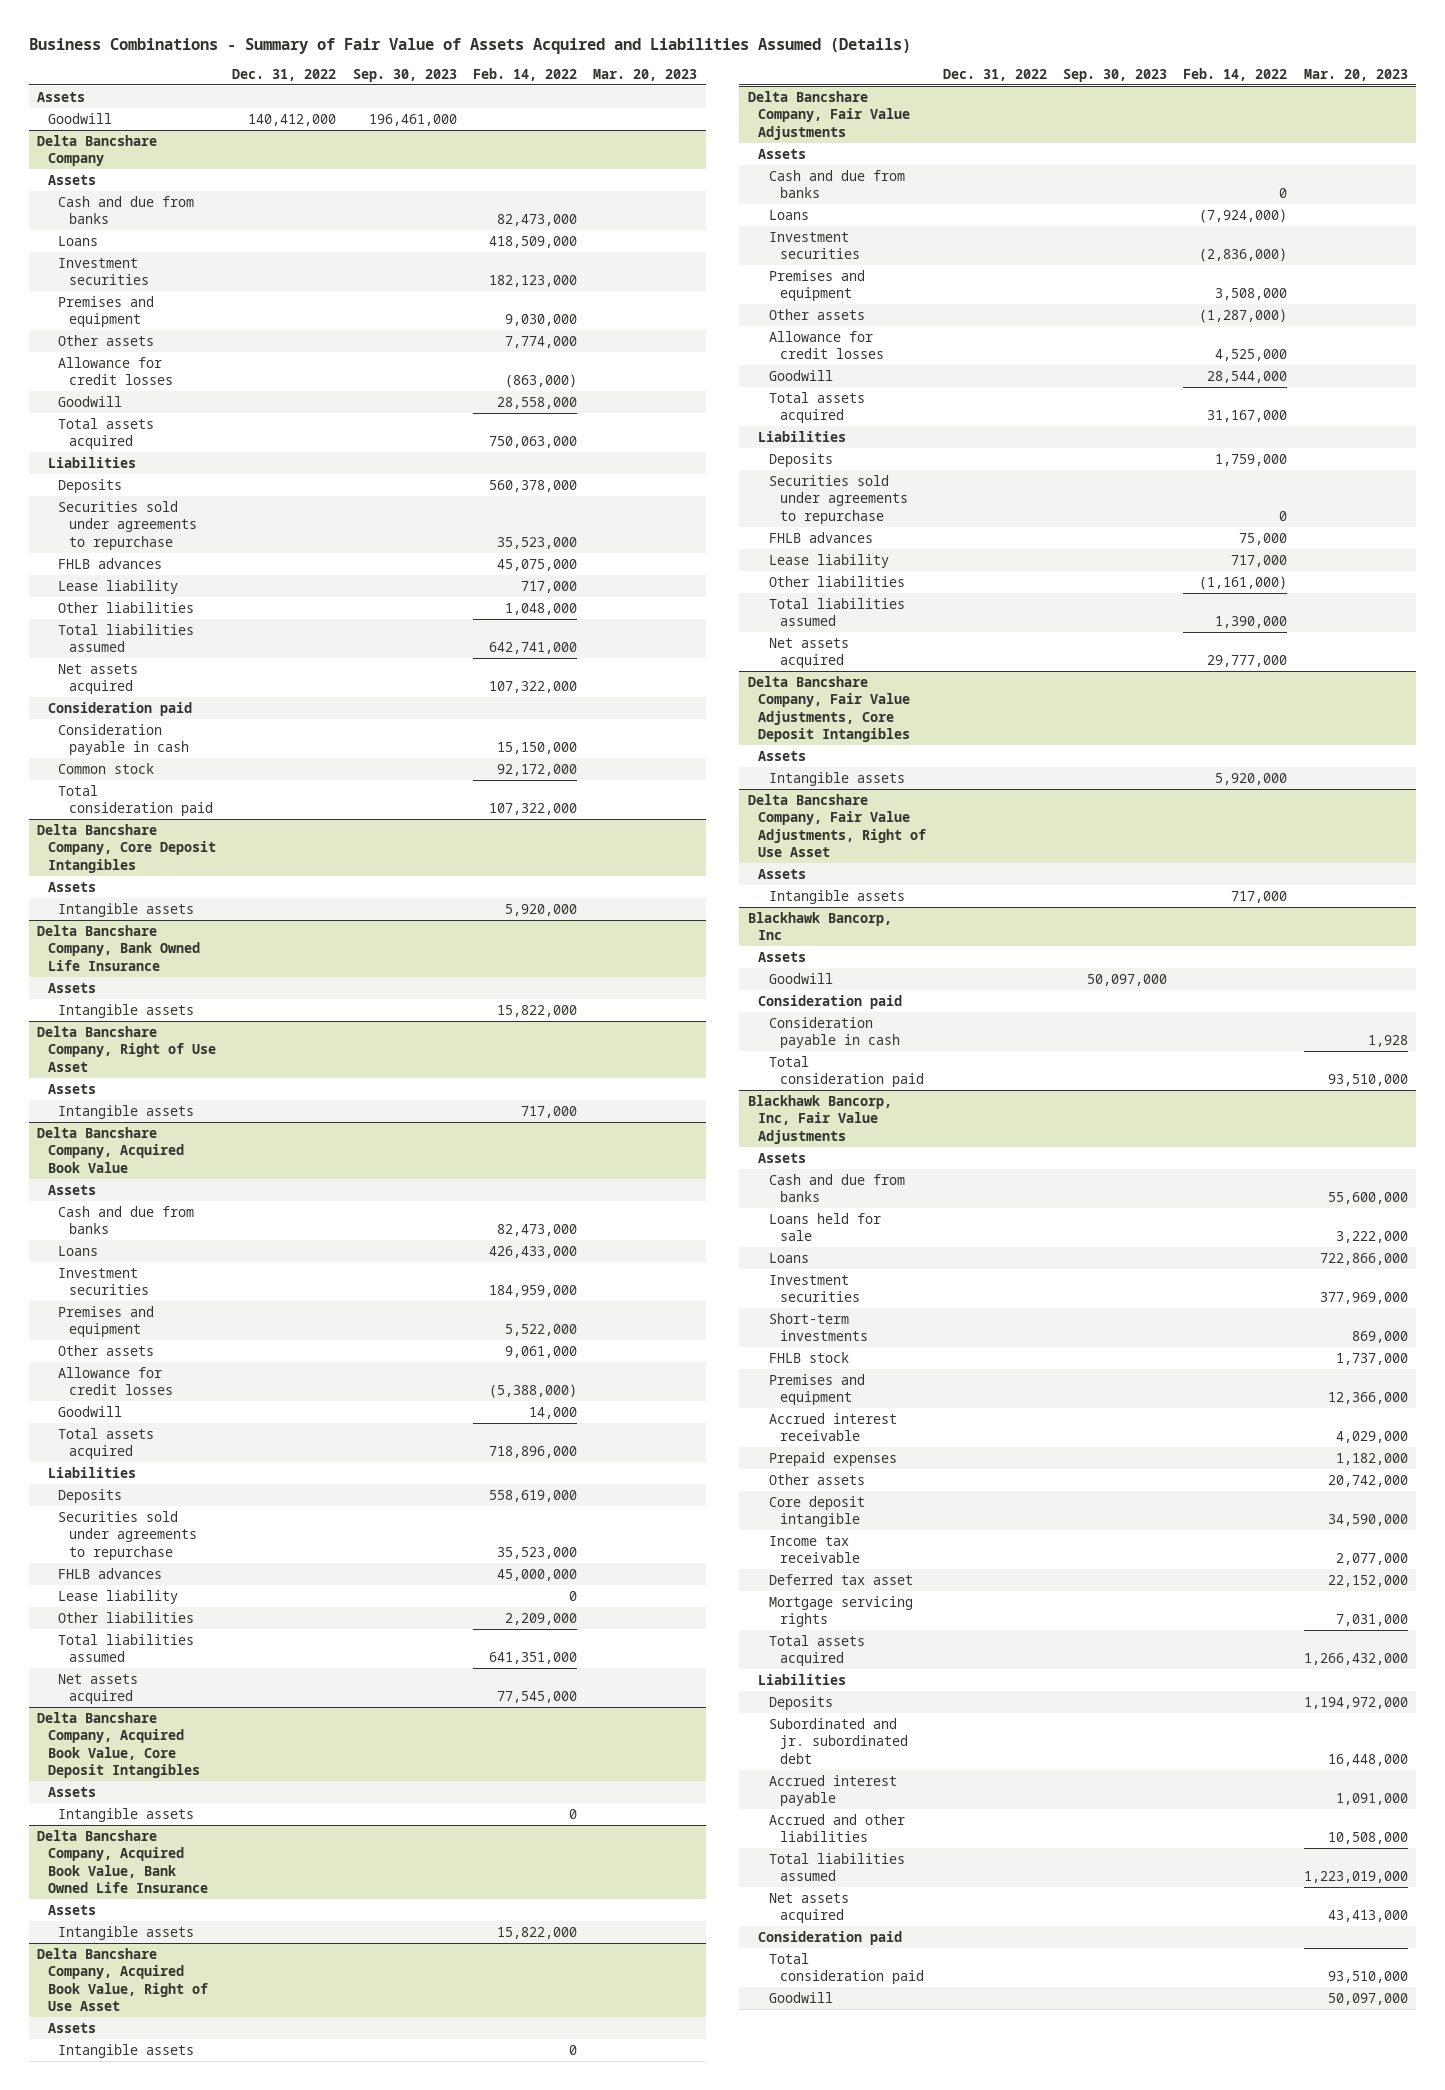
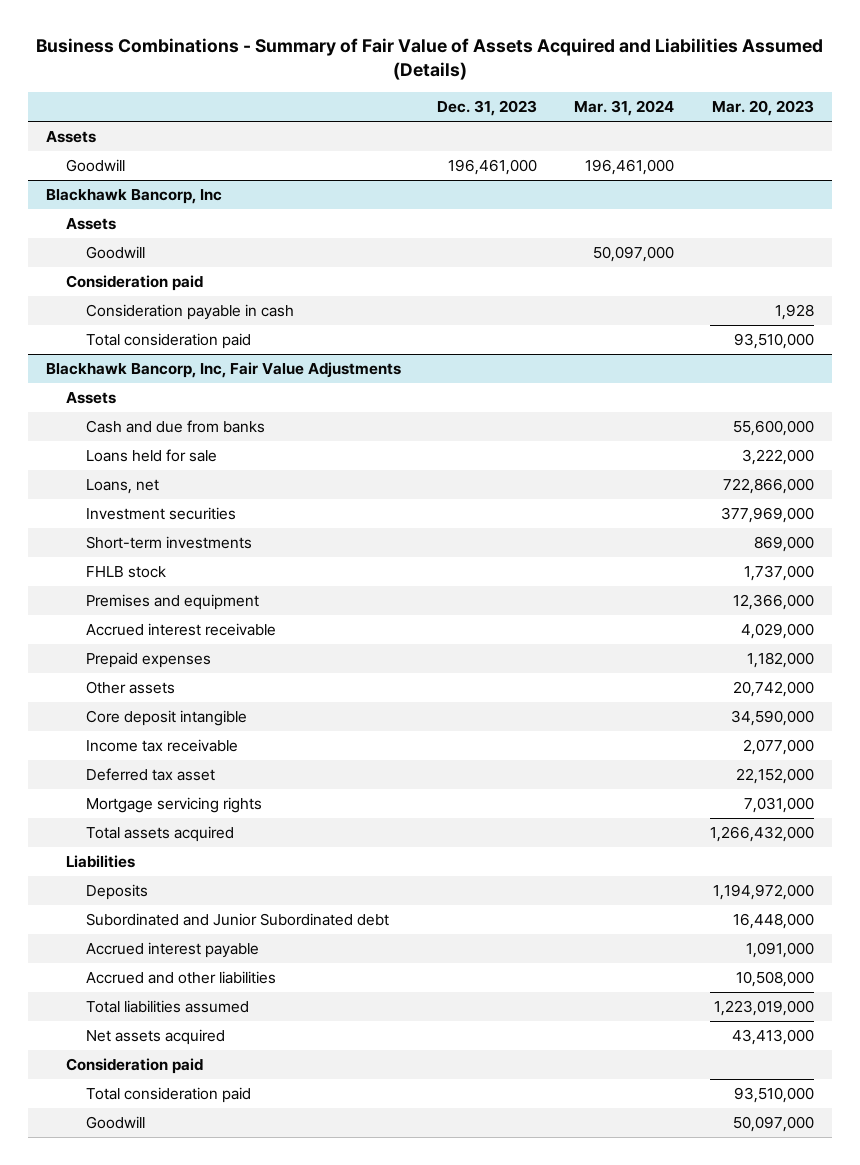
- | Dec. 31, 2022 | Sep. 30, 2023 | Feb. 14, 2022 | Mar. 20, 2023
+ | Dec. 31, 2023 | Mar. 31, 2024 | Mar. 20, 2023
- Delta Bancshare Company
- Assets
- Cash and due from banks | | | 82,473,000 |
- Loans | | | 418,509,000 |
- Investment securities | | | 182,123,000 |
- Premises and equipment | | | 9,030,000 |
- Other assets | | | 7,774,000 |
- Allowance for credit losses | | | (863,000) |
- Goodwill | | | 28,558,000 |
- Total assets acquired | | | 750,063,000 |
- Liabilities
- Deposits | | | 560,378,000 |
- Securities sold under agreements to repurchase | | | 35,523,000 |
- FHLB advances | | | 45,075,000 |
- Lease liability | | | 717,000 |
- Other liabilities | | | 1,048,000 |
- Total liabilities assumed | | | 642,741,000 |
- Net assets acquired | | | 107,322,000 |
- Consideration paid
- Consideration payable in cash | | | 15,150,000 |
- Common stock | | | 92,172,000 |
- Total consideration paid | | | 107,322,000 |
- Delta Bancshare Company, Core Deposit Intangibles
- Assets
- Intangible assets | | | 5,920,000 |
- Delta Bancshare Company, Bank Owned Life Insurance
- Assets
- Intangible assets | | | 15,822,000 |
- Delta Bancshare Company, Right of Use Asset
- Assets
- Intangible assets | | | 717,000 |
- Delta Bancshare Company, Acquired Book Value
- Assets
- Cash and due from banks | | | 82,473,000 |
- Loans | | | 426,433,000 |
- Investment securities | | | 184,959,000 |
- Premises and equipment | | | 5,522,000 |
- Other assets | | | 9,061,000 |
- Allowance for credit losses | | | (5,388,000) |
- Goodwill | | | 14,000 |
- Total assets acquired | | | 718,896,000 |
- Liabilities
- Deposits | | | 558,619,000 |
- Securities sold under agreements to repurchase | | | 35,523,000 |
- FHLB advances | | | 45,000,000 |
- Lease liability | | | 0 |
- Other liabilities | | | 2,209,000 |
- Total liabilities assumed | | | 641,351,000 |
- Net assets acquired | | | 77,545,000 |
- Delta Bancshare Company, Acquired Book Value, Core Deposit Intangibles
- Assets
- Intangible assets | | | 0 |
- Delta Bancshare Company, Acquired Book Value, Bank Owned Life Insurance
- Assets
- Intangible assets | | | 15,822,000 |
- Delta Bancshare Company, Acquired Book Value, Right of Use Asset
- Assets
- Intangible assets | | | 0 |
- Delta Bancshare Company, Fair Value Adjustments
- Assets
- Cash and due from banks | | | 0 |
- Loans | | | (7,924,000) |
- Investment securities | | | (2,836,000) |
- Premises and equipment | | | 3,508,000 |
- Other assets | | | (1,287,000) |
- Allowance for credit losses | | | 4,525,000 |
- Goodwill | | | 28,544,000 |
- Total assets acquired | | | 31,167,000 |
- Liabilities
- Deposits | | | 1,759,000 |
- Securities sold under agreements to repurchase | | | 0 |
- FHLB advances | | | 75,000 |
- Lease liability | | | 717,000 |
- Other liabilities | | | (1,161,000) |
- Total liabilities assumed | | | 1,390,000 |
- Net assets acquired | | | 29,777,000 |
- Delta Bancshare Company, Fair Value Adjustments, Core Deposit Intangibles
- Assets
- Intangible assets | | | 5,920,000 |
- Delta Bancshare Company, Fair Value Adjustments, Right of Use Asset
- Assets
- Intangible assets | | | 717,000 |
@ Blackhawk Bancorp, Inc, Fair Value Adjustments
- Loans | | | | 722,866,000
+ Loans, net | | | 722,866,000
- Subordinated and jr. subordinated debt | | | | 16,448,000
+ Subordinated and Junior Subordinated debt | | | 16,448,000

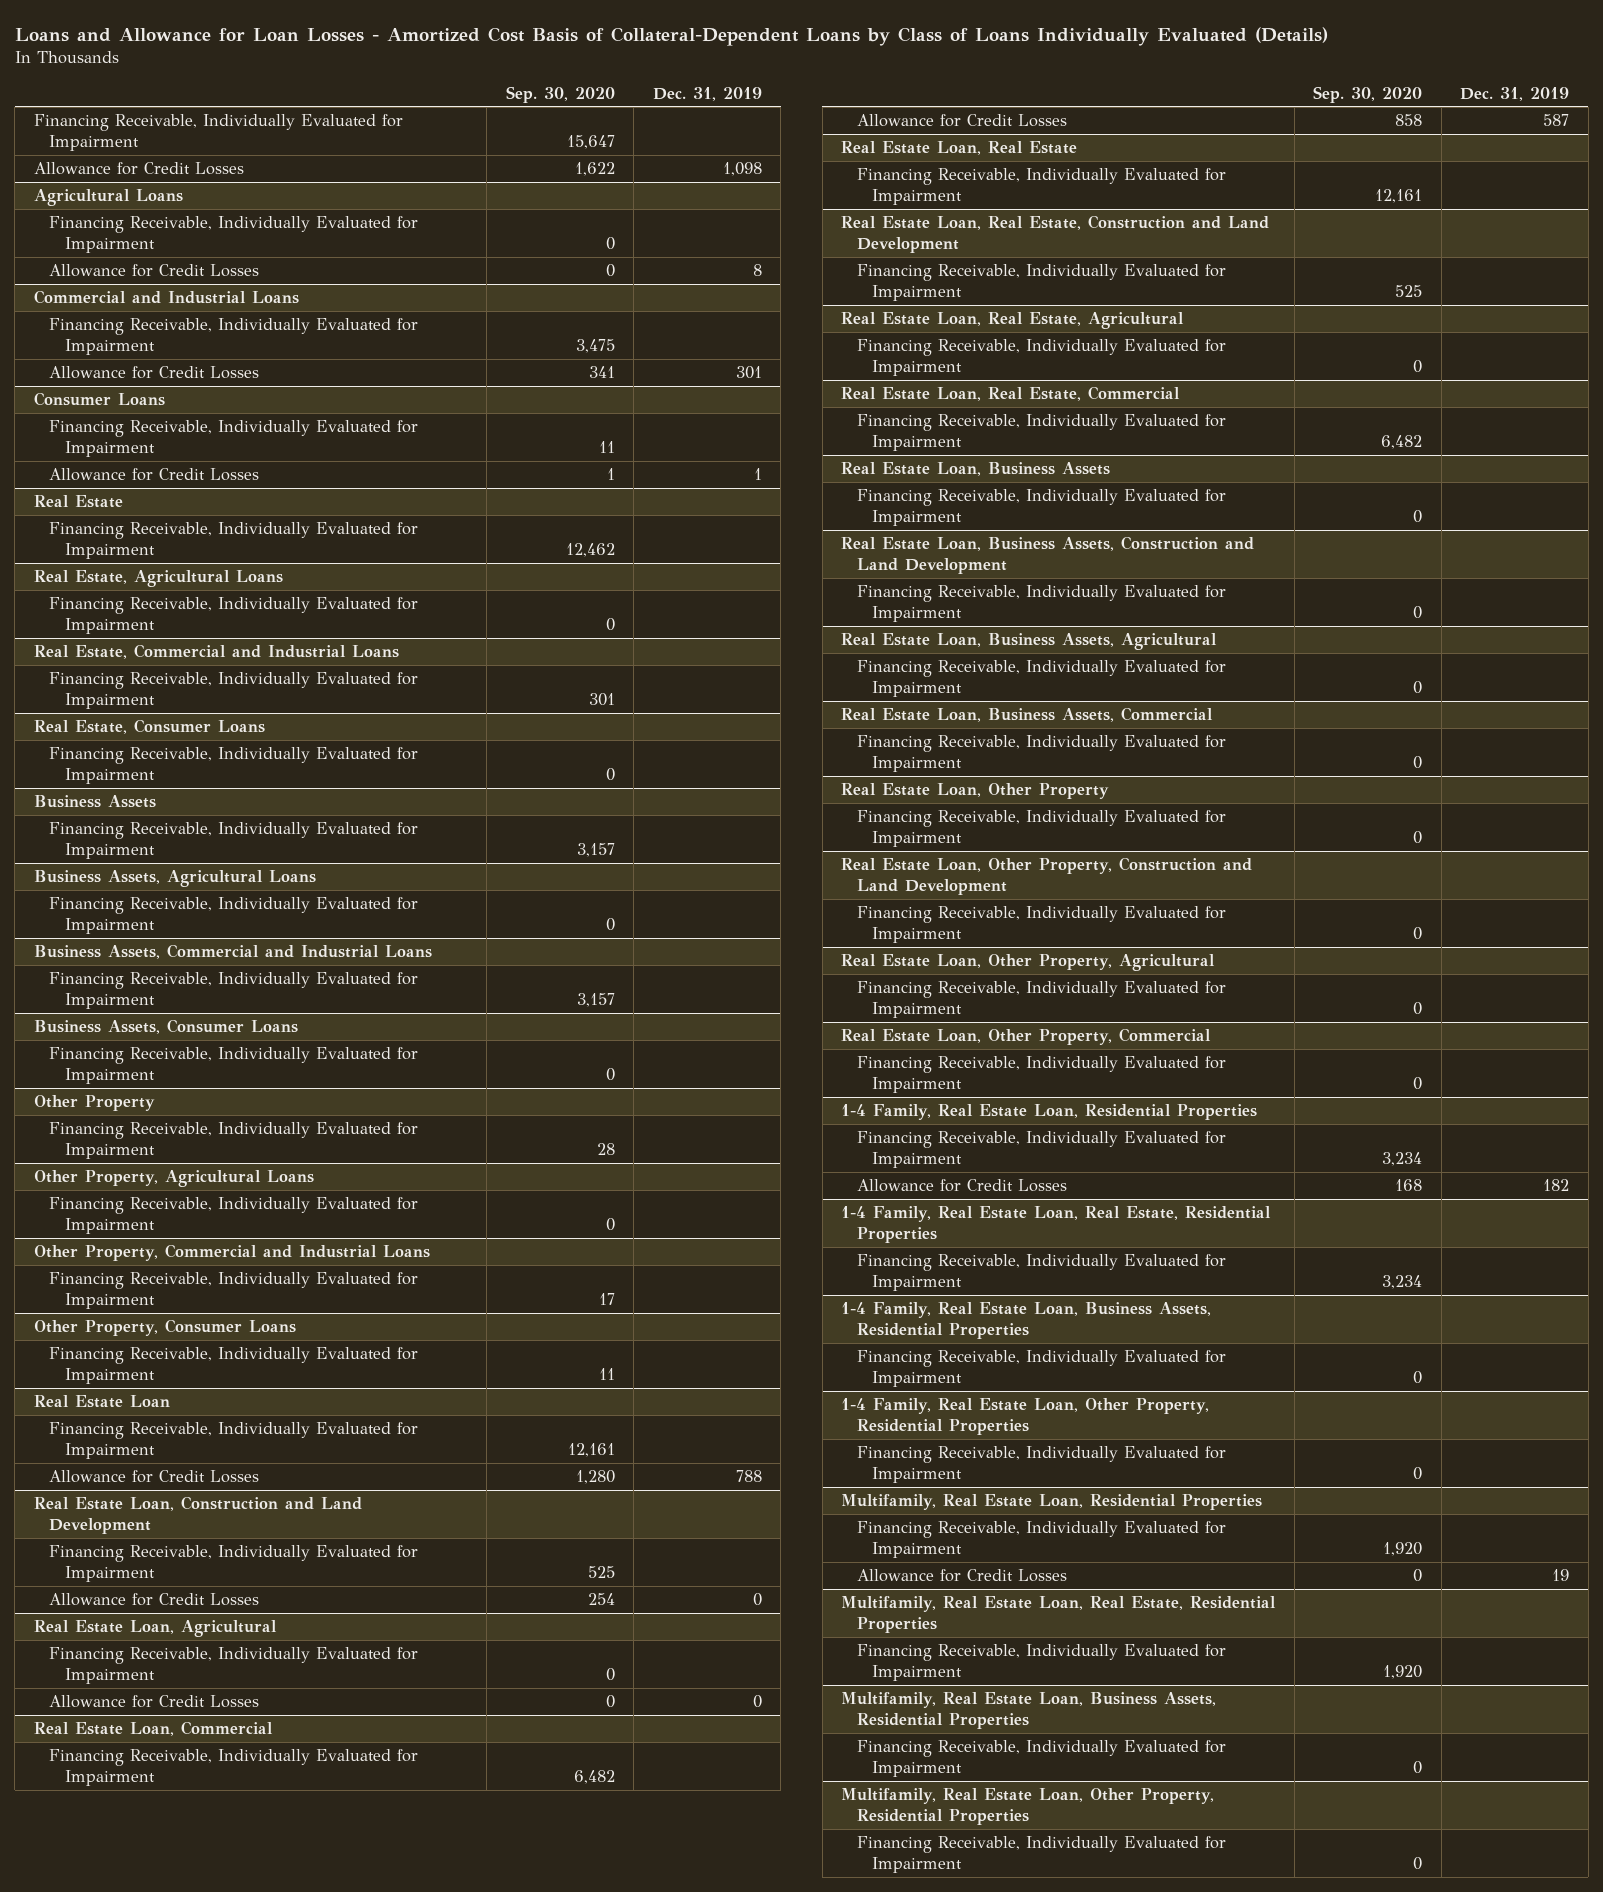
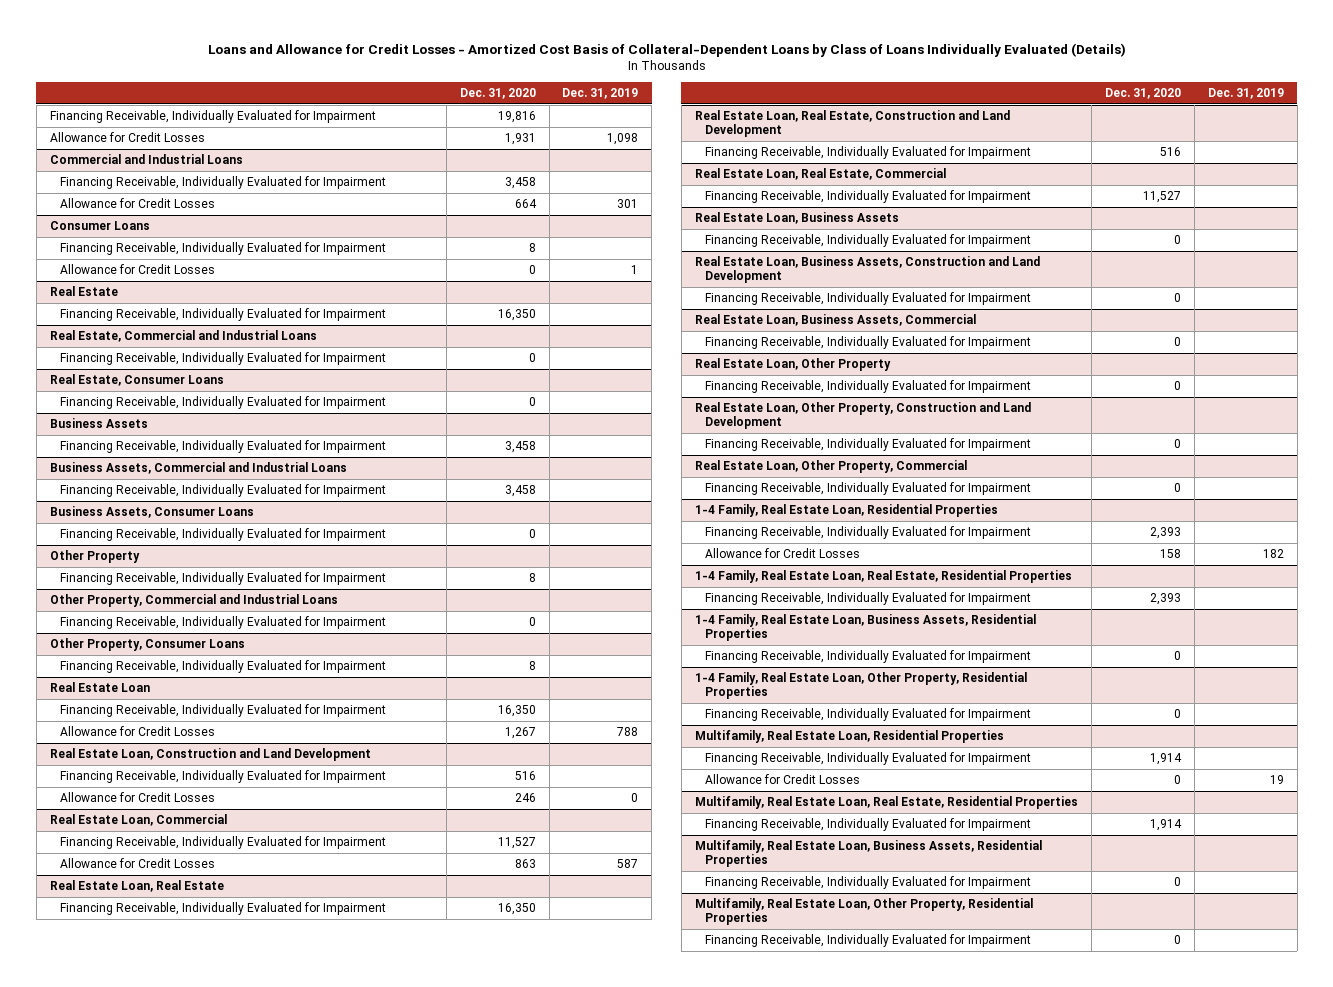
- Loans and Allowance for Loan Losses - Amortized Cost Basis of Collateral-Dependent Loans by Class of Loans Individually Evaluated (Details)
+ Loans and Allowance for Credit Losses - Amortized Cost Basis of Collateral-Dependent Loans by Class of Loans Individually Evaluated (Details)
- | Sep. 30, 2020 | Dec. 31, 2019
+ | Dec. 31, 2020 | Dec. 31, 2019
- Agricultural Loans
- Financing Receivable, Individually Evaluated for Impairment | 0 |
- Allowance for Credit Losses | 0 | 8
- Real Estate, Agricultural Loans
- Financing Receivable, Individually Evaluated for Impairment | 0 |
- Business Assets, Agricultural Loans
- Financing Receivable, Individually Evaluated for Impairment | 0 |
- Other Property, Agricultural Loans
- Financing Receivable, Individually Evaluated for Impairment | 0 |
- Real Estate Loan, Agricultural
- Financing Receivable, Individually Evaluated for Impairment | 0 |
- Allowance for Credit Losses | 0 | 0
- Real Estate Loan, Real Estate, Agricultural
- Financing Receivable, Individually Evaluated for Impairment | 0 |
- Real Estate Loan, Business Assets, Agricultural
- Financing Receivable, Individually Evaluated for Impairment | 0 |
- Real Estate Loan, Other Property, Agricultural
- Financing Receivable, Individually Evaluated for Impairment | 0 |

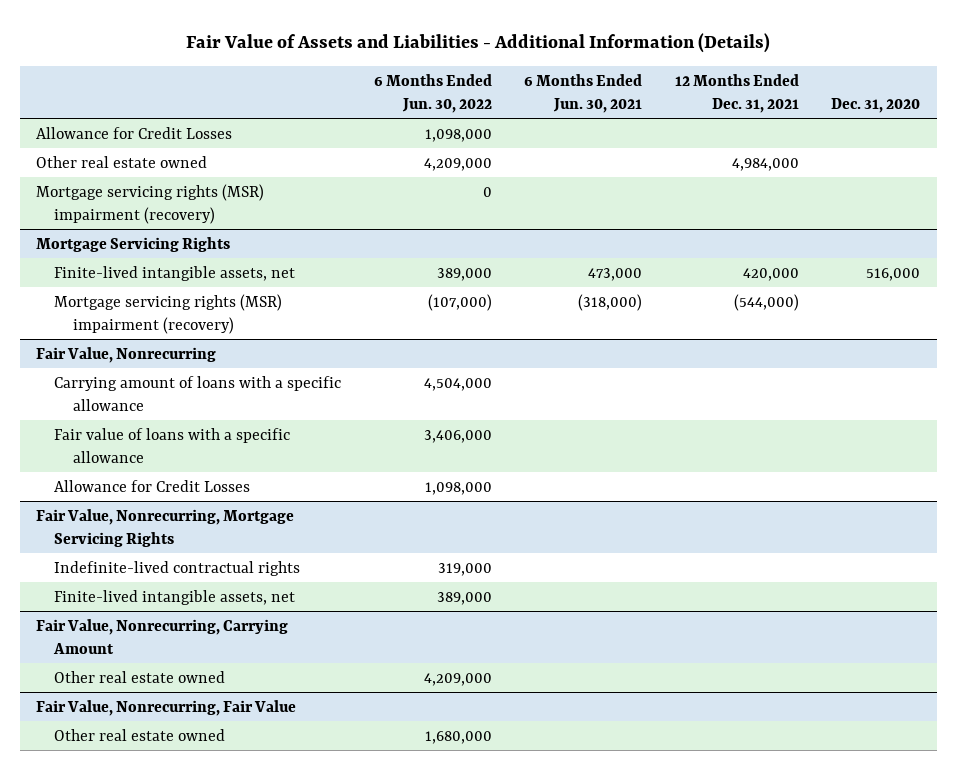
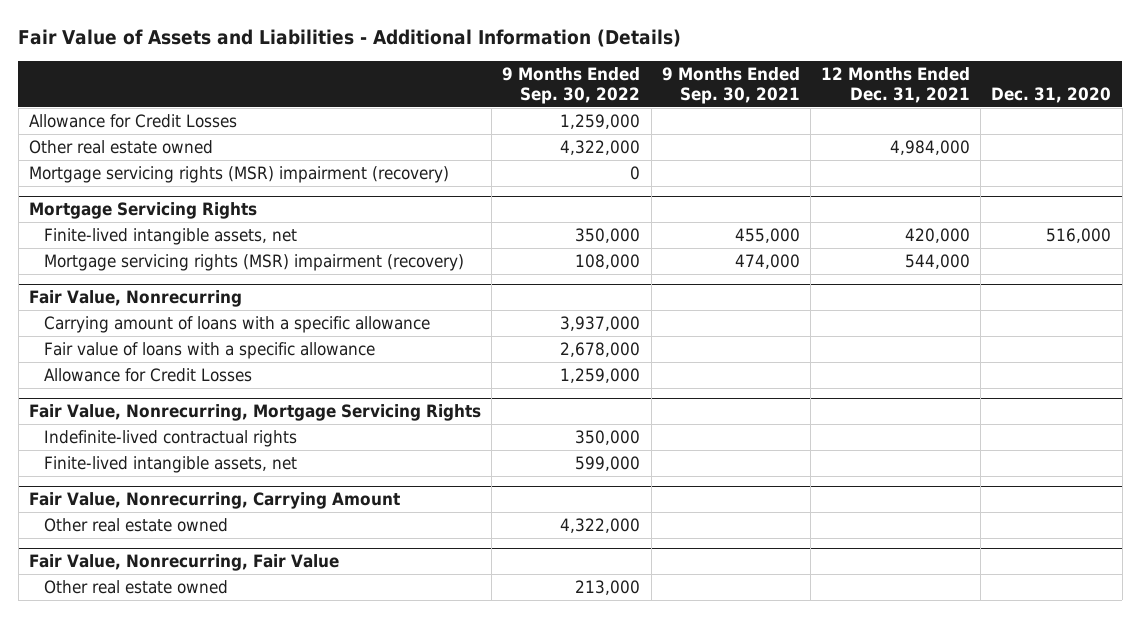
- | 6 Months Ended Jun. 30, 2022 | 6 Months Ended Jun. 30, 2021 | 12 Months Ended Dec. 31, 2021 | Dec. 31, 2020
+ | 9 Months Ended Sep. 30, 2022 | 9 Months Ended Sep. 30, 2021 | 12 Months Ended Dec. 31, 2021 | Dec. 31, 2020
@ Mortgage Servicing Rights
- Mortgage servicing rights (MSR) impairment (recovery) | (107,000) | (318,000) | (544,000) |
+ Mortgage servicing rights (MSR) impairment (recovery) | 108,000 | 474,000 | 544,000 |

